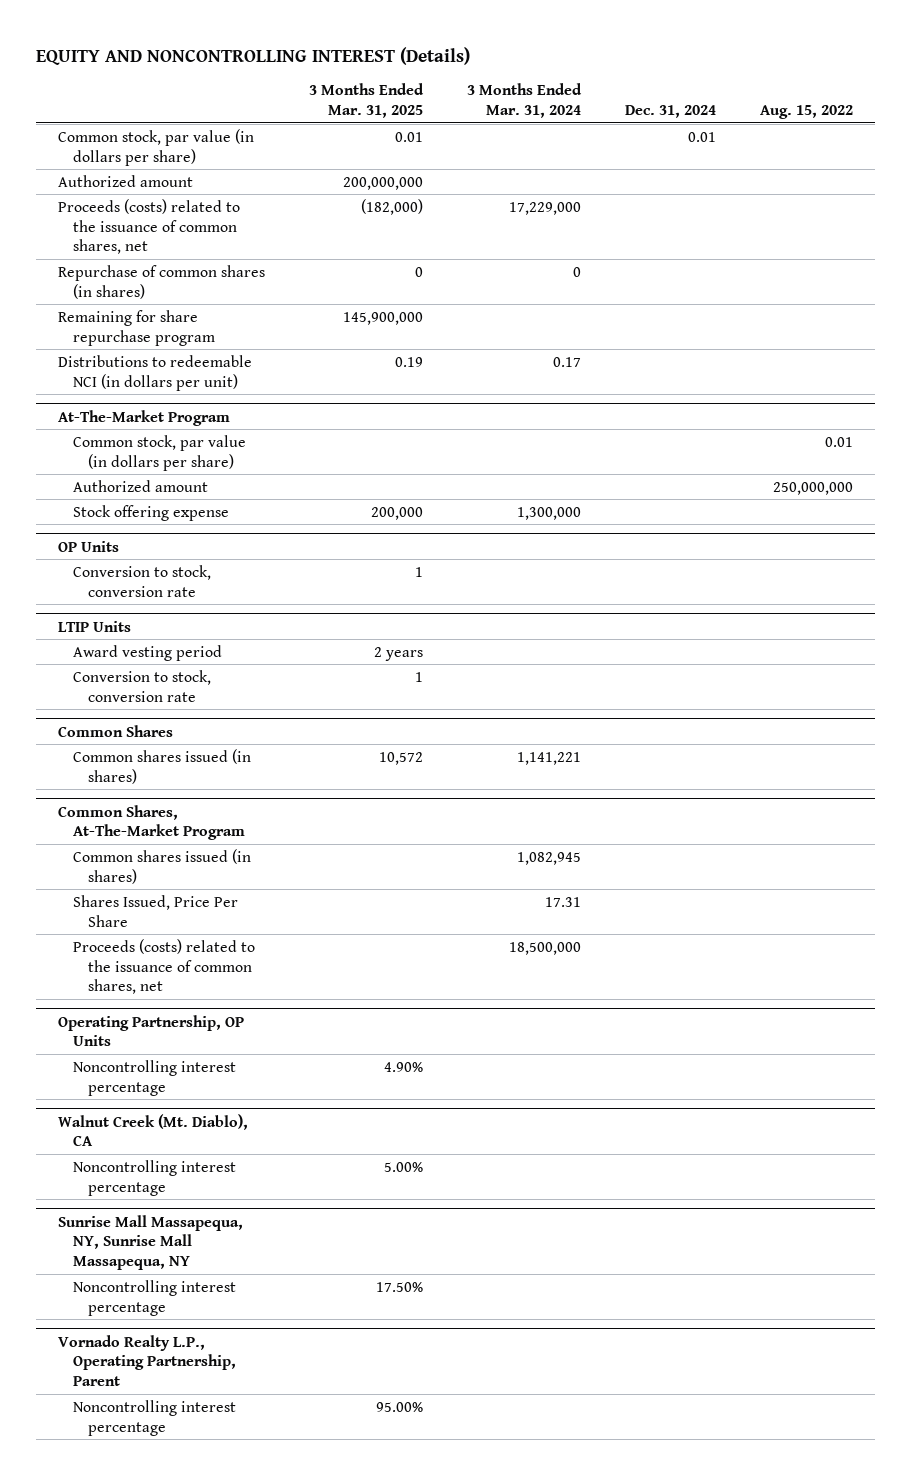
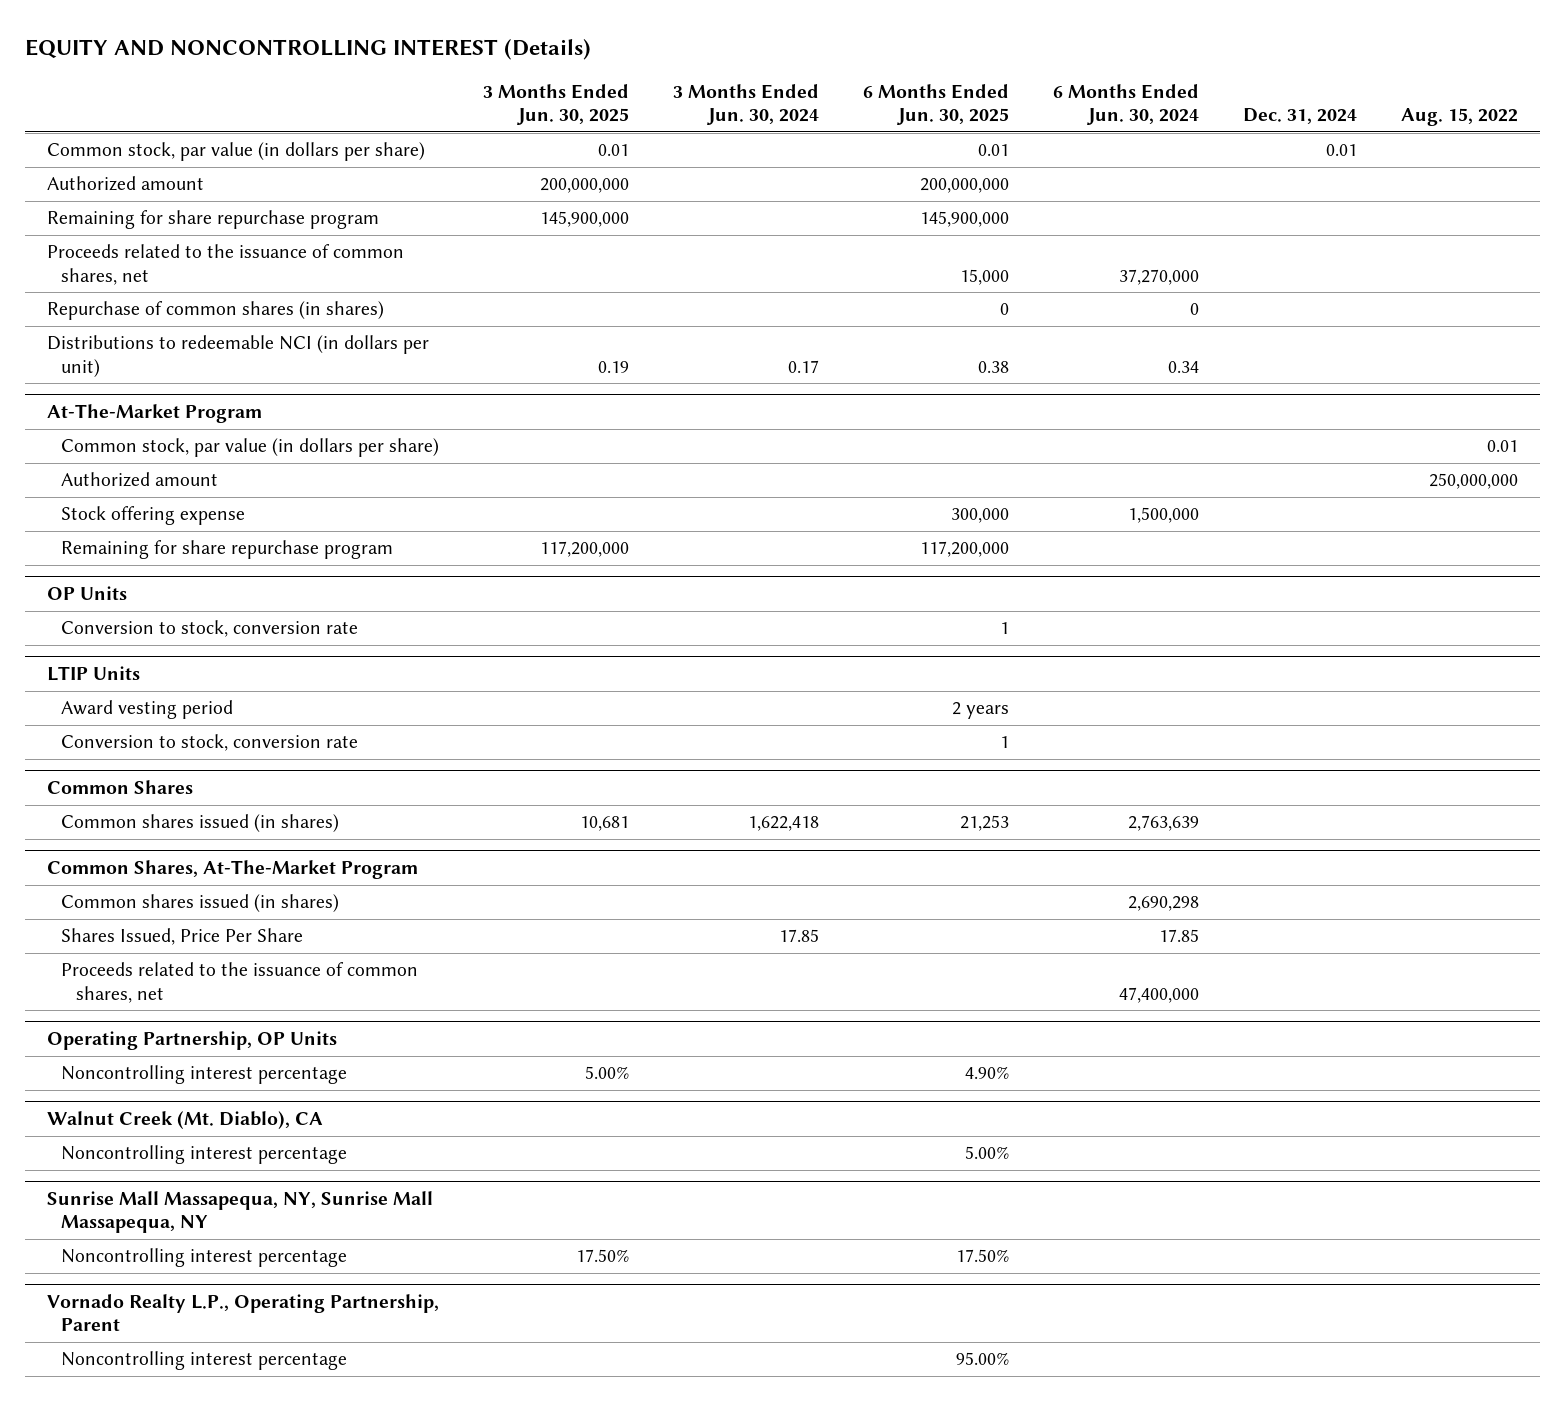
- | 3 Months Ended Mar. 31, 2025 | 3 Months Ended Mar. 31, 2024 | Dec. 31, 2024 | Aug. 15, 2022
+ | 3 Months Ended Jun. 30, 2025 | 3 Months Ended Jun. 30, 2024 | 6 Months Ended Jun. 30, 2025 | 6 Months Ended Jun. 30, 2024 | Dec. 31, 2024 | Aug. 15, 2022
- Proceeds (costs) related to the issuance of common shares, net | (182,000) | 17,229,000 | |
+ Proceeds related to the issuance of common shares, net | | | 15,000 | 37,270,000 | |
moved down: Repurchase of common shares (in shares) | | | 0 | 0 | |
@ At-The-Market Program
+ Remaining for share repurchase program | 117,200,000 | | 117,200,000 | | |
@ Common Shares, At-The-Market Program
- Proceeds (costs) related to the issuance of common shares, net | | 18,500,000 | |
+ Proceeds related to the issuance of common shares, net | | | | 47,400,000 | |

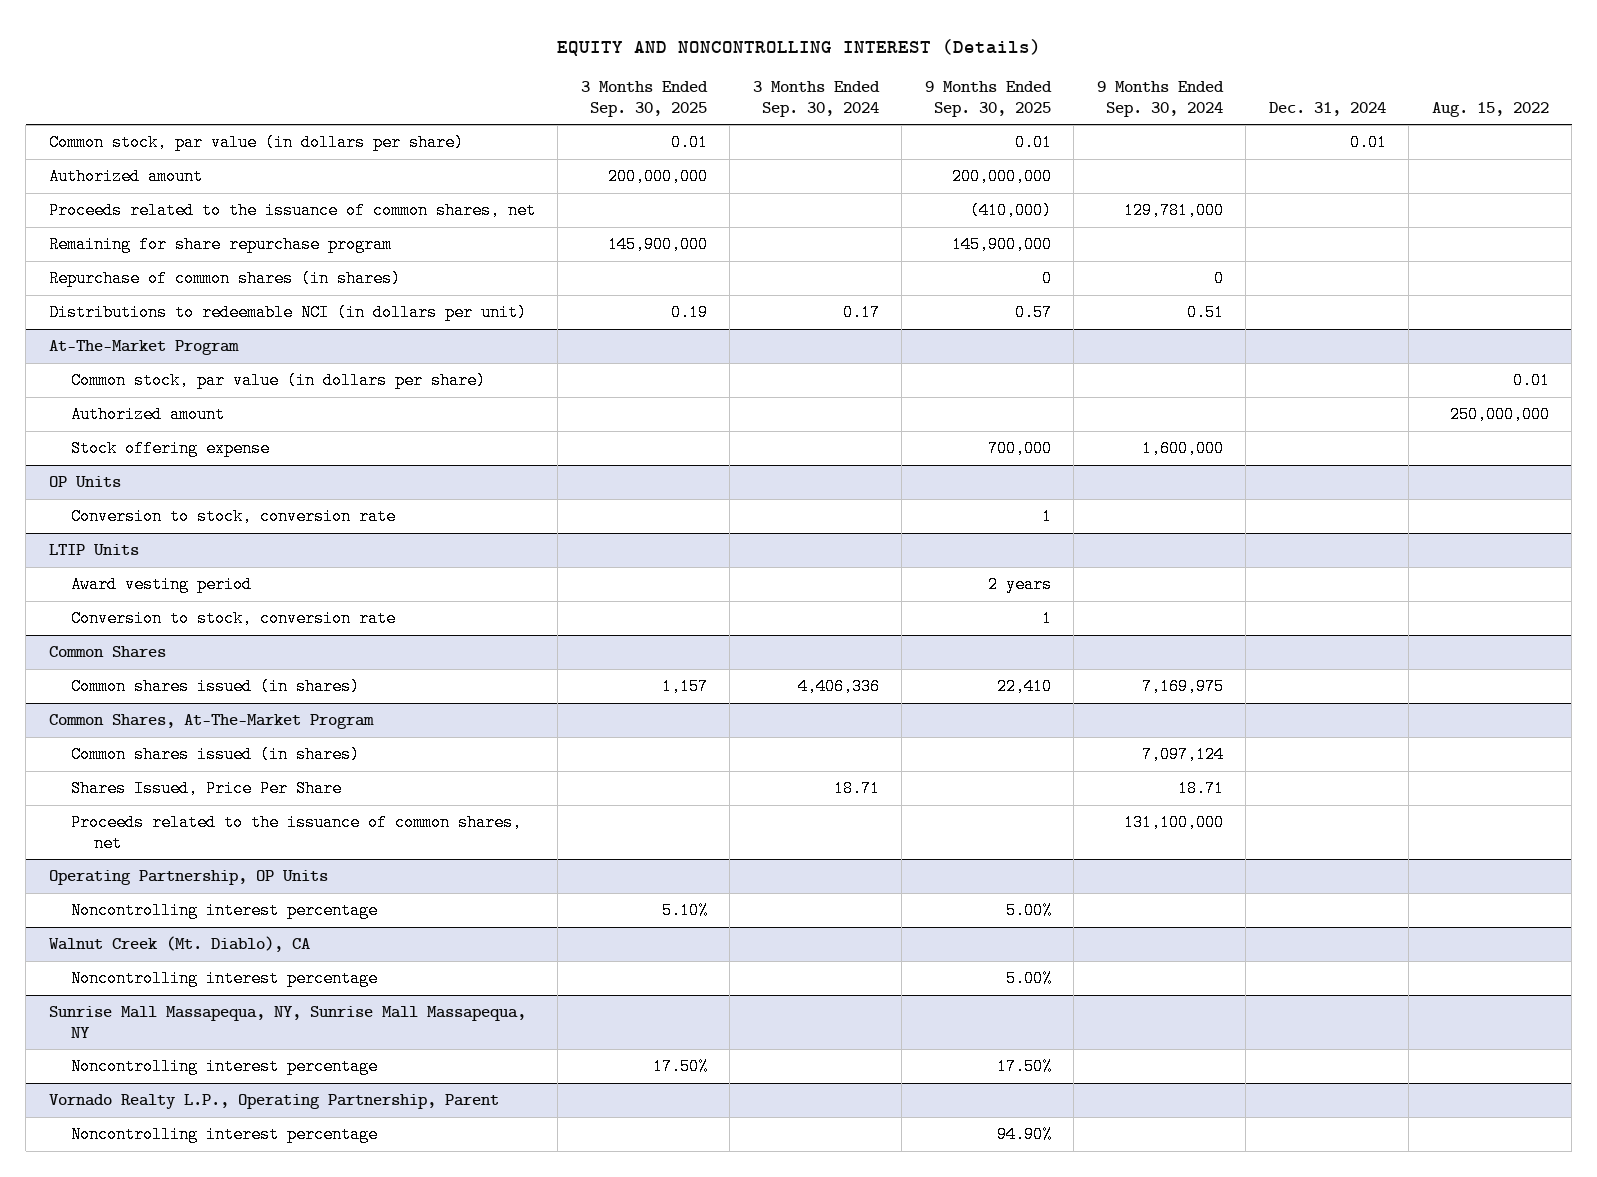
- | 3 Months Ended Jun. 30, 2025 | 3 Months Ended Jun. 30, 2024 | 6 Months Ended Jun. 30, 2025 | 6 Months Ended Jun. 30, 2024 | Dec. 31, 2024 | Aug. 15, 2022
+ | 3 Months Ended Sep. 30, 2025 | 3 Months Ended Sep. 30, 2024 | 9 Months Ended Sep. 30, 2025 | 9 Months Ended Sep. 30, 2024 | Dec. 31, 2024 | Aug. 15, 2022
moved down: Remaining for share repurchase program | 145,900,000 | | 145,900,000 | | |
@ At-The-Market Program
- Remaining for share repurchase program | 117,200,000 | | 117,200,000 | | |

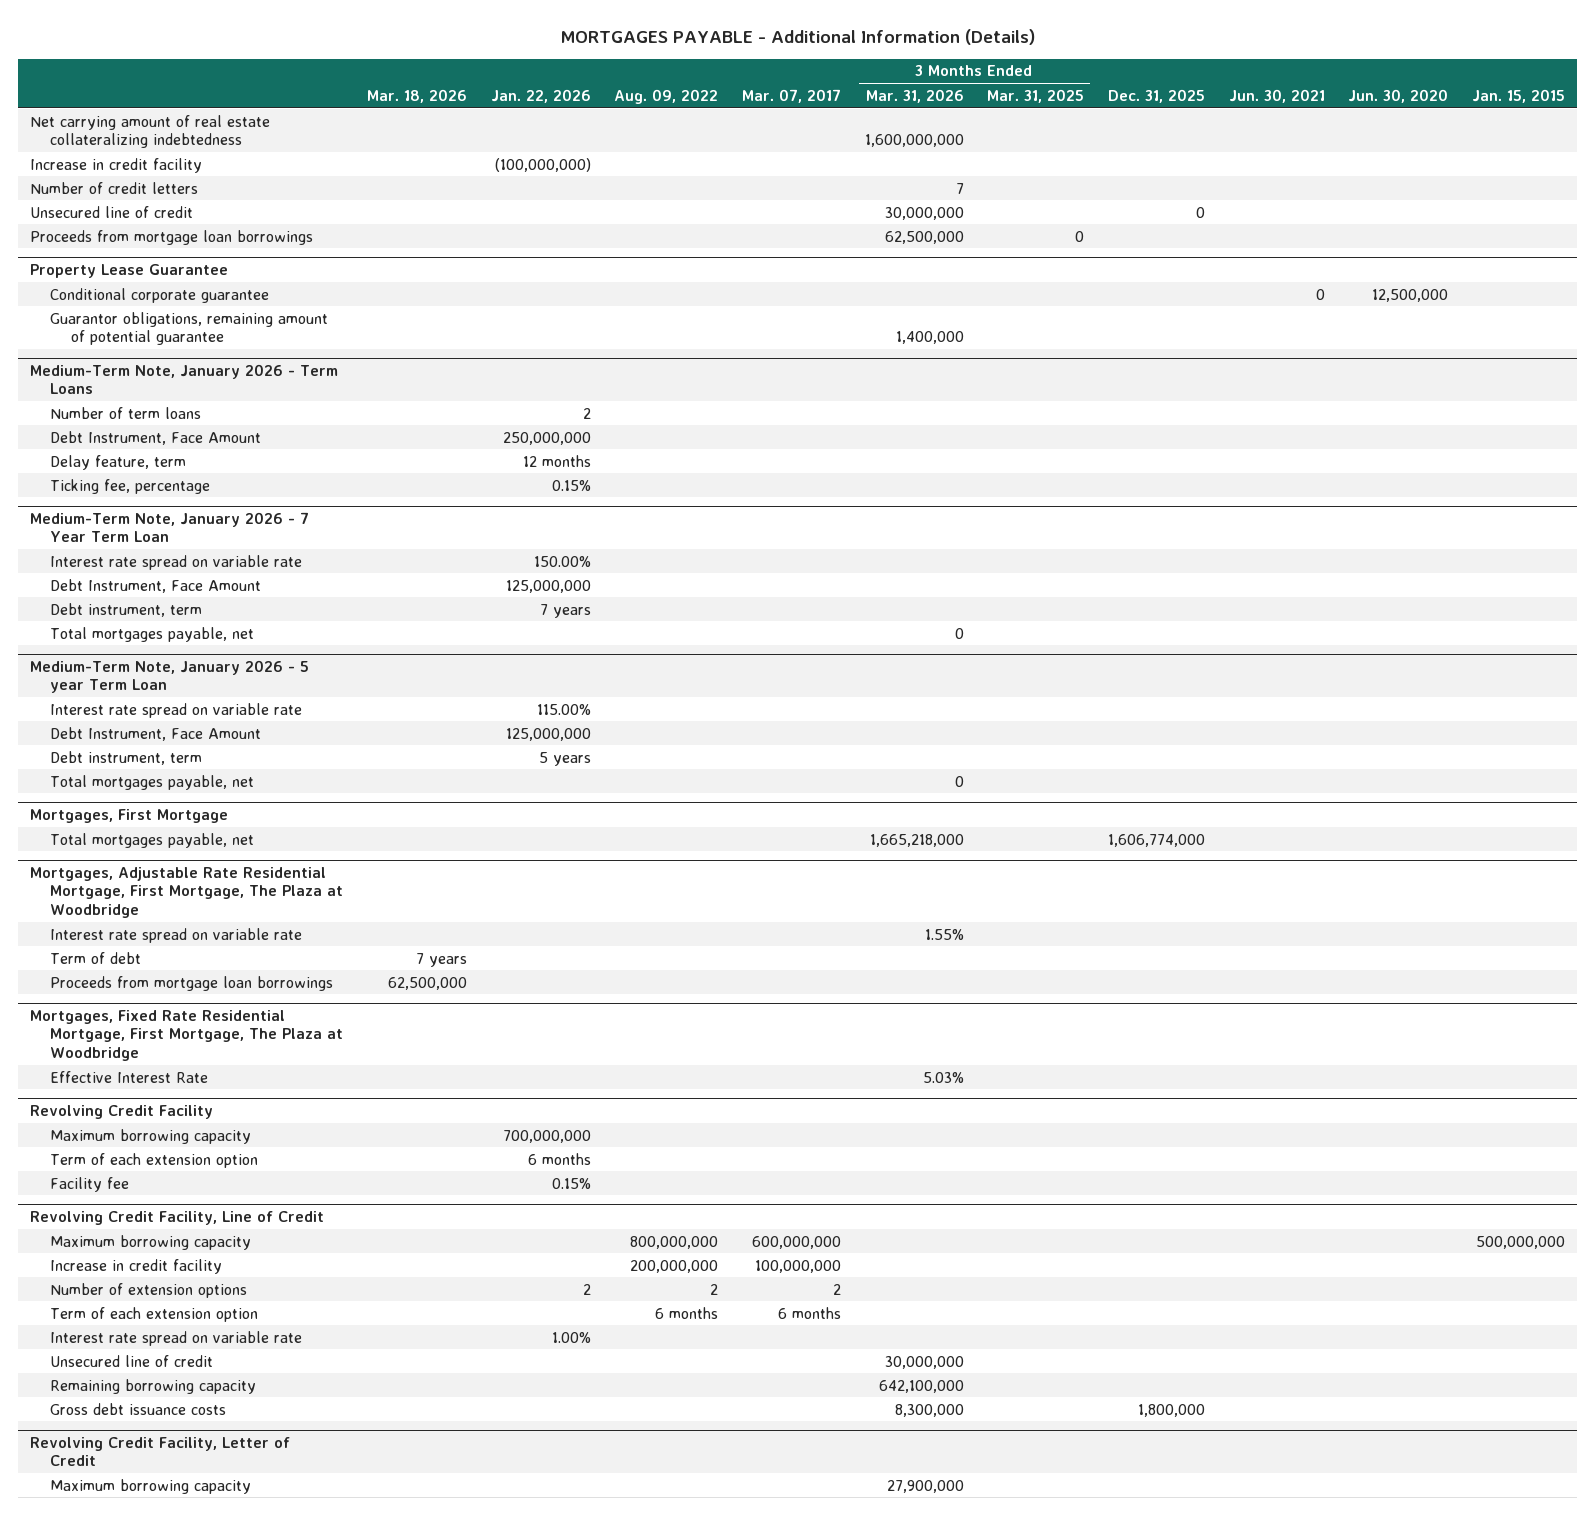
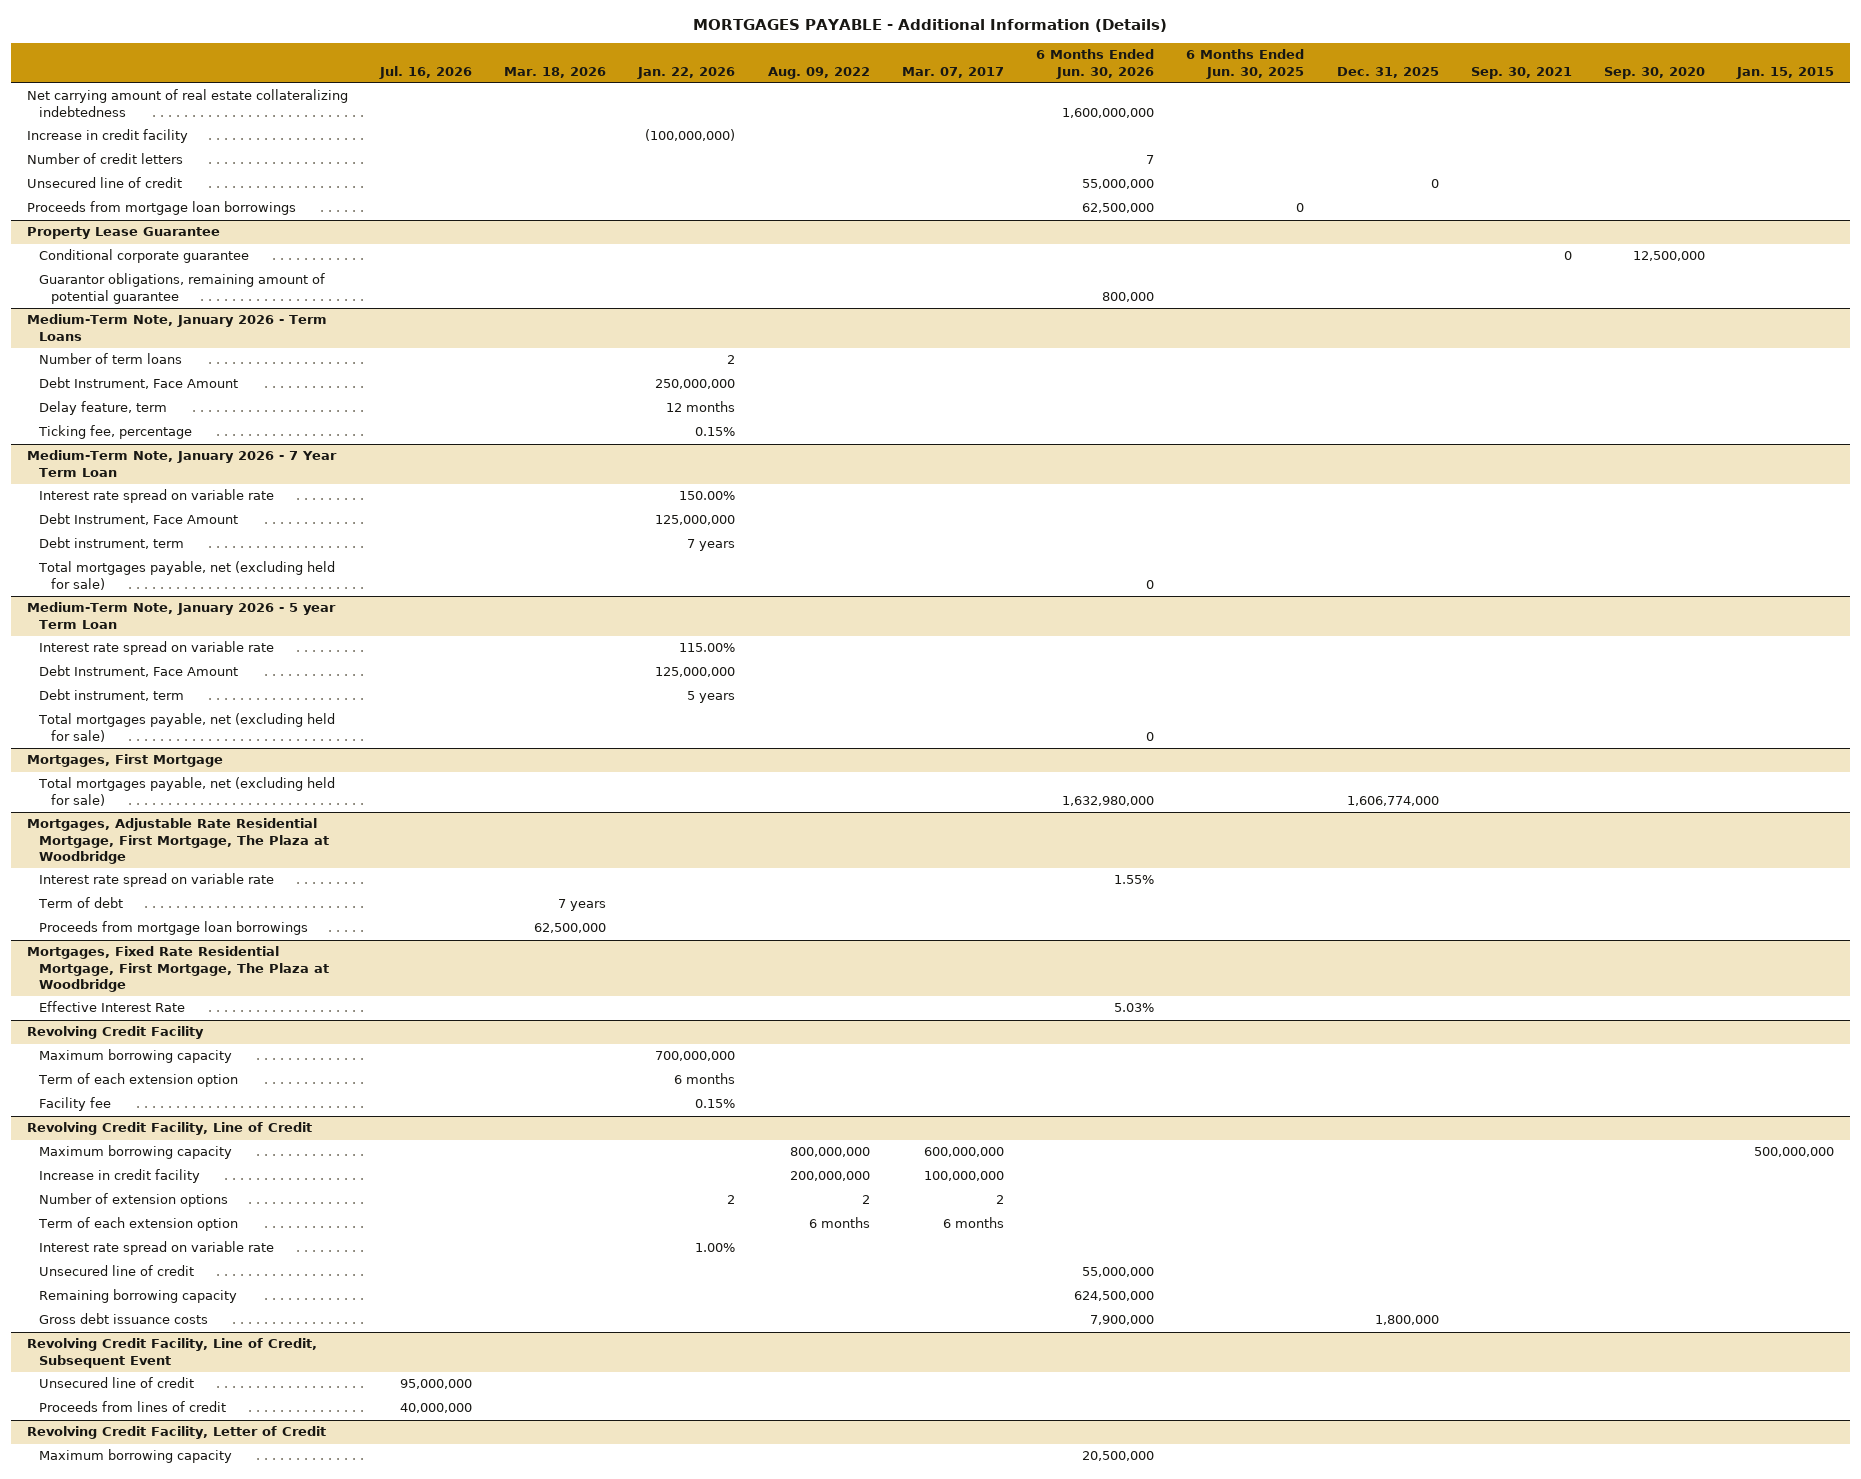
- | Mar. 18, 2026 | Jan. 22, 2026 | Aug. 09, 2022 | Mar. 07, 2017 | 3 Months Ended Mar. 31, 2026 | 3 Months Ended Mar. 31, 2025 | Dec. 31, 2025 | Jun. 30, 2021 | Jun. 30, 2020 | Jan. 15, 2015
+ | Jul. 16, 2026 | Mar. 18, 2026 | Jan. 22, 2026 | Aug. 09, 2022 | Mar. 07, 2017 | 6 Months Ended Jun. 30, 2026 | 6 Months Ended Jun. 30, 2025 | Dec. 31, 2025 | Sep. 30, 2021 | Sep. 30, 2020 | Jan. 15, 2015
@ Medium-Term Note, January 2026 - 7 Year Term Loan
- Total mortgages payable, net | | | | | 0 | | | | |
+ Total mortgages payable, net (excluding held for sale) | | | | | | 0 | | | | |
@ Medium-Term Note, January 2026 - 5 year Term Loan
- Total mortgages payable, net | | | | | 0 | | | | |
+ Total mortgages payable, net (excluding held for sale) | | | | | | 0 | | | | |
@ Mortgages, First Mortgage
- Total mortgages payable, net | | | | | 1,665,218,000 | | 1,606,774,000 | | |
+ Total mortgages payable, net (excluding held for sale) | | | | | | 1,632,980,000 | | 1,606,774,000 | | |
+ Revolving Credit Facility, Line of Credit, Subsequent Event
+ Unsecured line of credit | 95,000,000 | | | | | | | | | |
+ Proceeds from lines of credit | 40,000,000 | | | | | | | | | |

